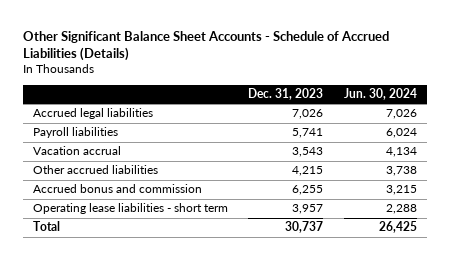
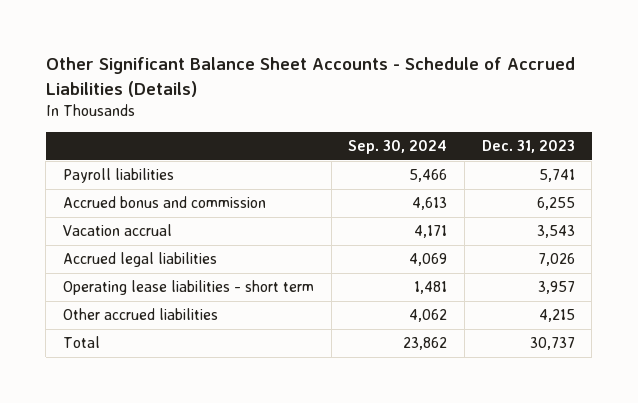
- | Dec. 31, 2023 | Jun. 30, 2024
+ | Sep. 30, 2024 | Dec. 31, 2023
moved down: Vacation accrual | 4,171 | 3,543
moved down: Accrued legal liabilities | 4,069 | 7,026
moved down: Other accrued liabilities | 4,062 | 4,215

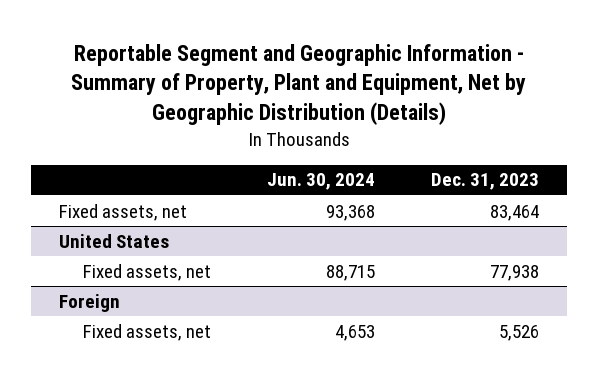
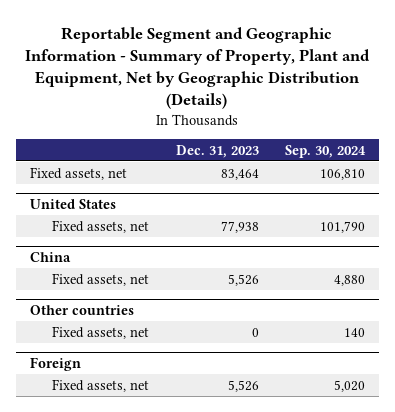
- | Jun. 30, 2024 | Dec. 31, 2023
+ | Dec. 31, 2023 | Sep. 30, 2024
+ China
+ Fixed assets, net | 5,526 | 4,880
+ Other countries
+ Fixed assets, net | 0 | 140

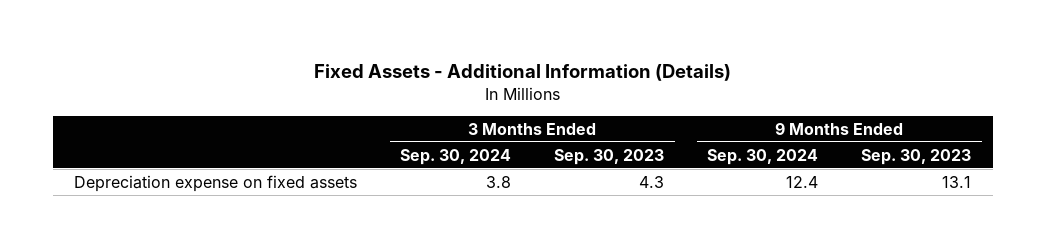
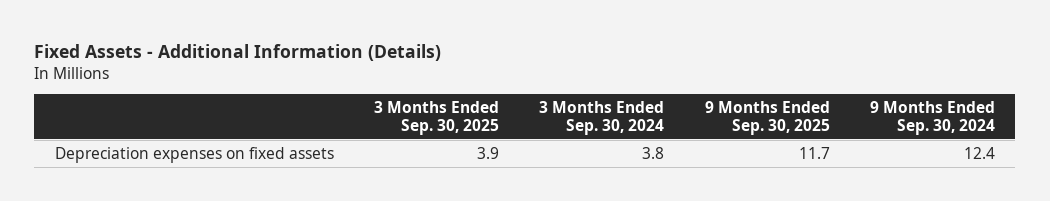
- | 3 Months Ended Sep. 30, 2024 | 3 Months Ended Sep. 30, 2023 | 9 Months Ended Sep. 30, 2024 | 9 Months Ended Sep. 30, 2023
+ | 3 Months Ended Sep. 30, 2025 | 3 Months Ended Sep. 30, 2024 | 9 Months Ended Sep. 30, 2025 | 9 Months Ended Sep. 30, 2024
- Depreciation expense on fixed assets | 3.8 | 4.3 | 12.4 | 13.1
+ Depreciation expenses on fixed assets | 3.9 | 3.8 | 11.7 | 12.4

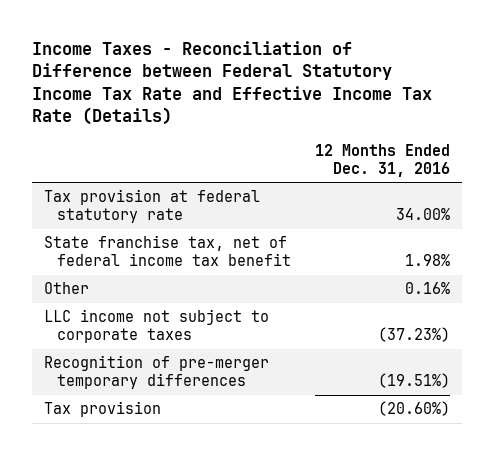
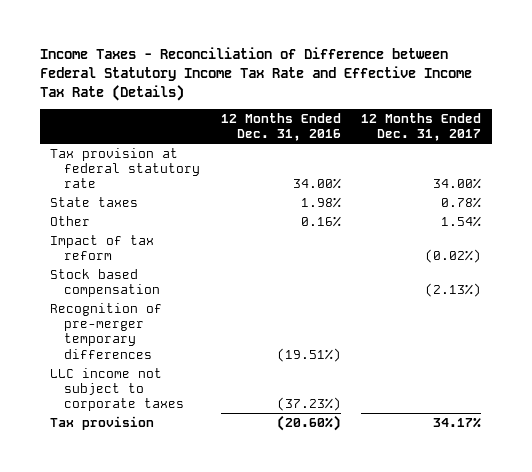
- | 12 Months Ended Dec. 31, 2016
+ | 12 Months Ended Dec. 31, 2016 | 12 Months Ended Dec. 31, 2017
- State franchise tax, net of federal income tax benefit | 1.98%
+ State taxes | 1.98% | 0.78%
+ Impact of tax reform | | (0.02%)
+ Stock based compensation | | (2.13%)
moved down: LLC income not subject to corporate taxes | (37.23%) |

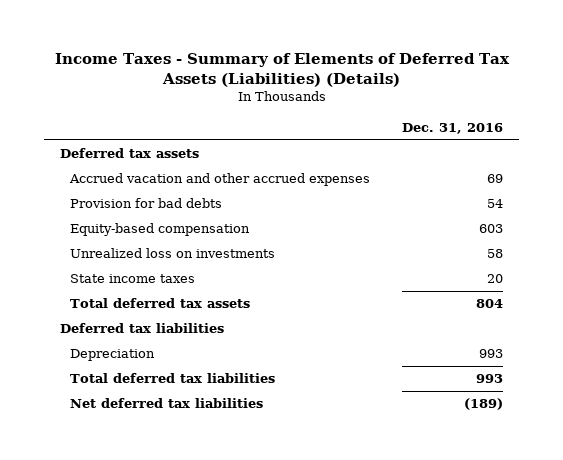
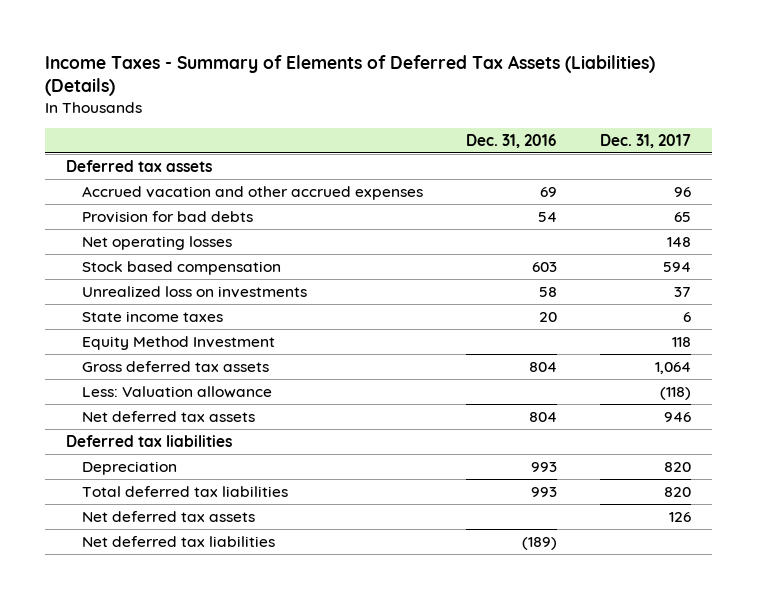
- | Dec. 31, 2016
+ | Dec. 31, 2016 | Dec. 31, 2017
- Equity-based compensation | 603
+ Net operating losses | | 148
+ Stock based compensation | 603 | 594
- Total deferred tax assets | 804
+ Equity Method Investment | | 118
+ Gross deferred tax assets | 804 | 1,064
+ Less: Valuation allowance | | (118)
+ Net deferred tax assets | 804 | 946
+ Net deferred tax assets | | 126

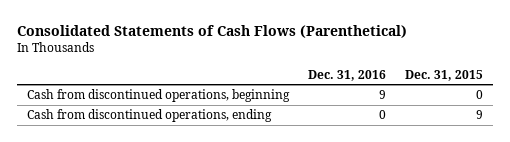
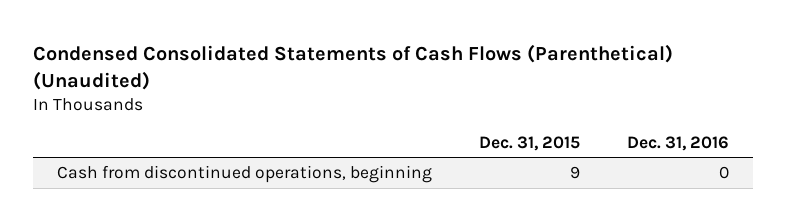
- Consolidated Statements of Cash Flows (Parenthetical)
+ Condensed Consolidated Statements of Cash Flows (Parenthetical) (Unaudited)
- | Dec. 31, 2016 | Dec. 31, 2015
+ | Dec. 31, 2015 | Dec. 31, 2016
- Cash from discontinued operations, beginning | 9 | 0
- Cash from discontinued operations, ending | 0 | 9
+ Cash from discontinued operations, beginning | 9 | 0

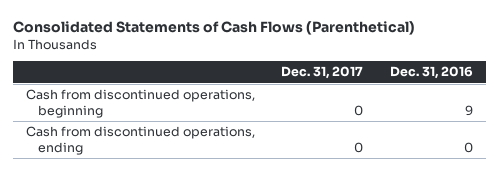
- Condensed Consolidated Statements of Cash Flows (Parenthetical) (Unaudited)
+ Consolidated Statements of Cash Flows (Parenthetical)
- | Dec. 31, 2015 | Dec. 31, 2016
+ | Dec. 31, 2017 | Dec. 31, 2016
- Cash from discontinued operations, beginning | 9 | 0
+ Cash from discontinued operations, beginning | 0 | 9
+ Cash from discontinued operations, ending | 0 | 0

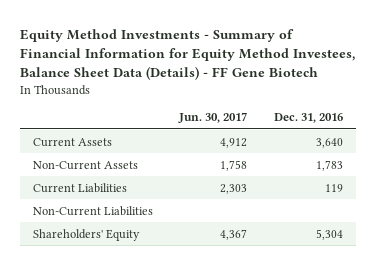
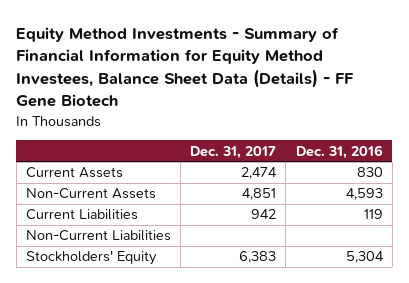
- | Jun. 30, 2017 | Dec. 31, 2016
+ | Dec. 31, 2017 | Dec. 31, 2016
- Current Assets | 4,912 | 3,640
- Non-Current Assets | 1,758 | 1,783
+ Current Assets | 2,474 | 830
+ Non-Current Assets | 4,851 | 4,593
- Shareholders' Equity | 4,367 | 5,304
+ Stockholders' Equity | 6,383 | 5,304

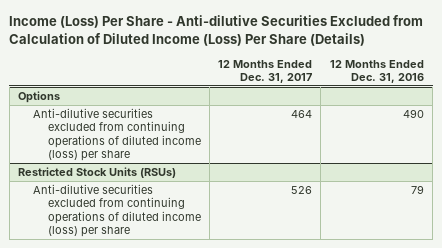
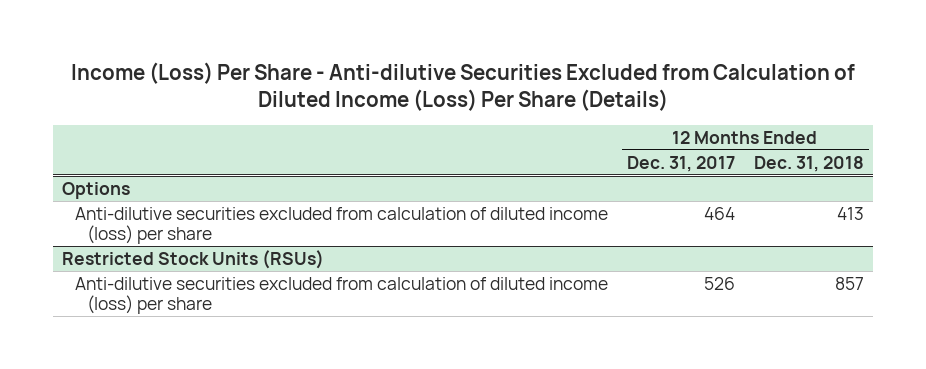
- | 12 Months Ended Dec. 31, 2017 | 12 Months Ended Dec. 31, 2016
+ | 12 Months Ended Dec. 31, 2017 | 12 Months Ended Dec. 31, 2018
@ Options
- Anti-dilutive securities excluded from continuing operations of diluted income (loss) per share | 464 | 490
+ Anti-dilutive securities excluded from calculation of diluted income (loss) per share | 464 | 413
@ Restricted Stock Units (RSUs)
- Anti-dilutive securities excluded from continuing operations of diluted income (loss) per share | 526 | 79
+ Anti-dilutive securities excluded from calculation of diluted income (loss) per share | 526 | 857

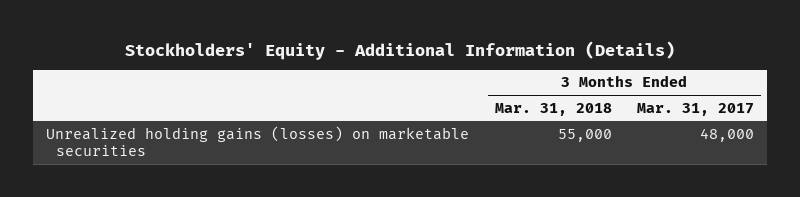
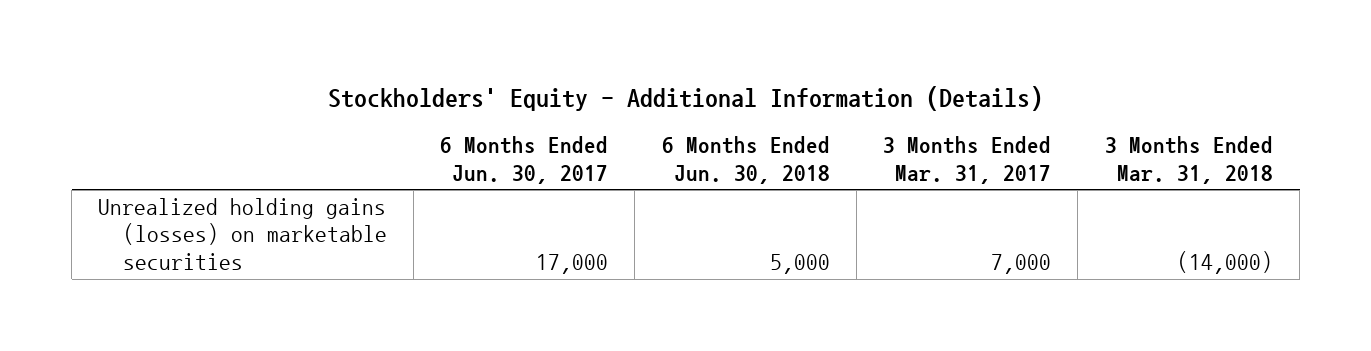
- | 3 Months Ended Mar. 31, 2018 | 3 Months Ended Mar. 31, 2017
+ | 6 Months Ended Jun. 30, 2017 | 6 Months Ended Jun. 30, 2018 | 3 Months Ended Mar. 31, 2017 | 3 Months Ended Mar. 31, 2018
- Unrealized holding gains (losses) on marketable securities | 55,000 | 48,000
+ Unrealized holding gains (losses) on marketable securities | 17,000 | 5,000 | 7,000 | (14,000)

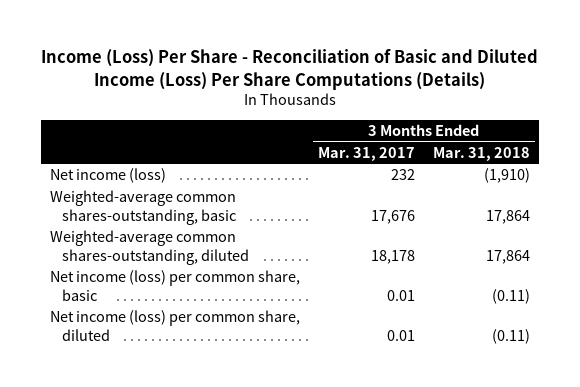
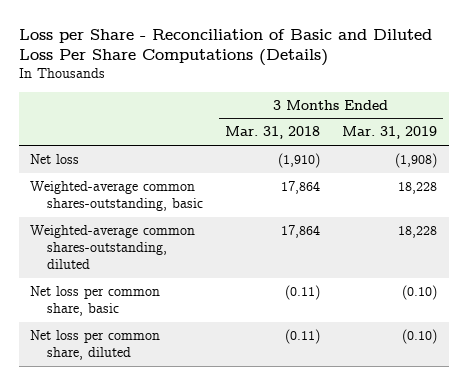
- Income (Loss) Per Share - Reconciliation of Basic and Diluted Income (Loss) Per Share Computations (Details)
+ Loss per Share - Reconciliation of Basic and Diluted Loss Per Share Computations (Details)
- | 3 Months Ended Mar. 31, 2017 | 3 Months Ended Mar. 31, 2018
+ | 3 Months Ended Mar. 31, 2018 | 3 Months Ended Mar. 31, 2019
- Net income (loss) | 232 | (1,910)
+ Net loss | (1,910) | (1,908)
- Net income (loss) per common share, basic | 0.01 | (0.11)
- Net income (loss) per common share, diluted | 0.01 | (0.11)
+ Net loss per common share, basic | (0.11) | (0.10)
+ Net loss per common share, diluted | (0.11) | (0.10)

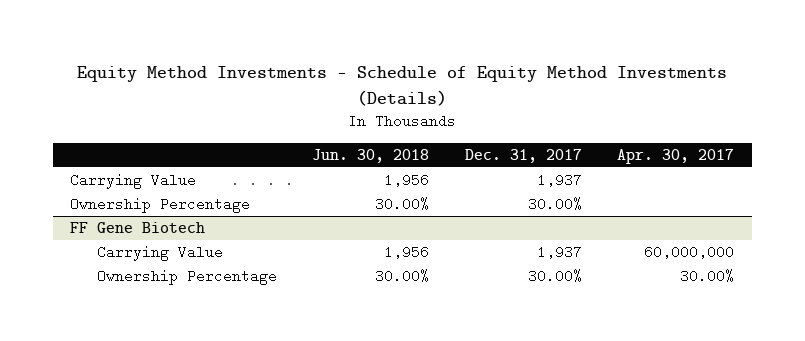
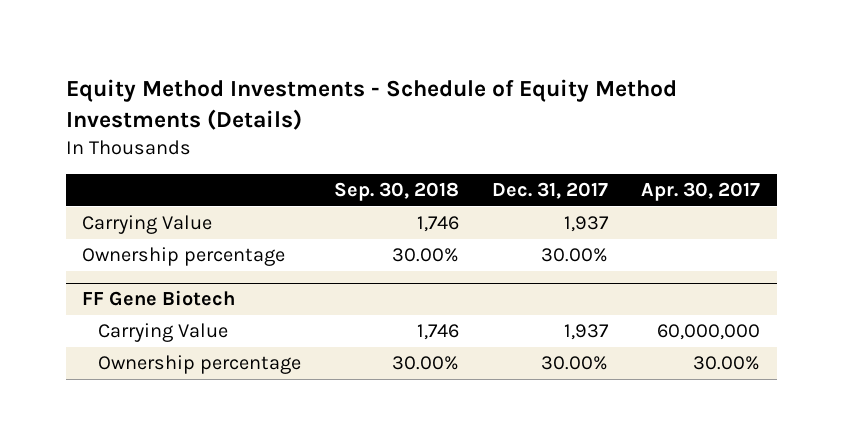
- | Jun. 30, 2018 | Dec. 31, 2017 | Apr. 30, 2017
+ | Sep. 30, 2018 | Dec. 31, 2017 | Apr. 30, 2017
- Ownership Percentage | 30.00% | 30.00% |
+ Ownership percentage | 30.00% | 30.00% |
@ FF Gene Biotech
- Ownership Percentage | 30.00% | 30.00% | 30.00%
+ Ownership percentage | 30.00% | 30.00% | 30.00%

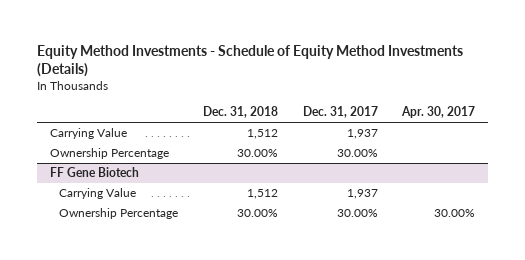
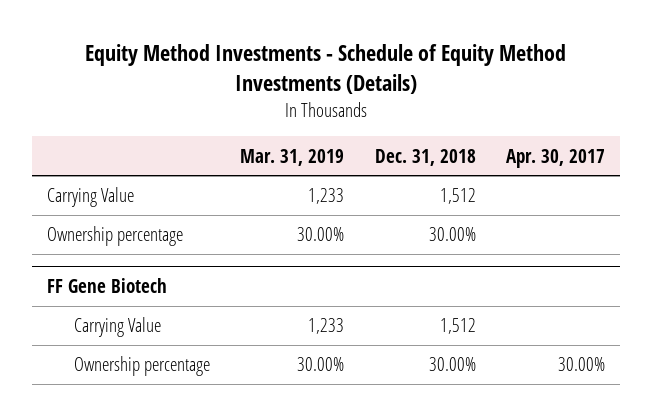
- | Dec. 31, 2018 | Dec. 31, 2017 | Apr. 30, 2017
+ | Mar. 31, 2019 | Dec. 31, 2018 | Apr. 30, 2017
- Ownership Percentage | 30.00% | 30.00% |
+ Ownership percentage | 30.00% | 30.00% |
@ FF Gene Biotech
- Ownership Percentage | 30.00% | 30.00% | 30.00%
+ Ownership percentage | 30.00% | 30.00% | 30.00%

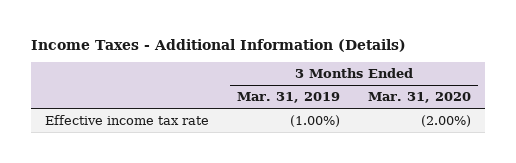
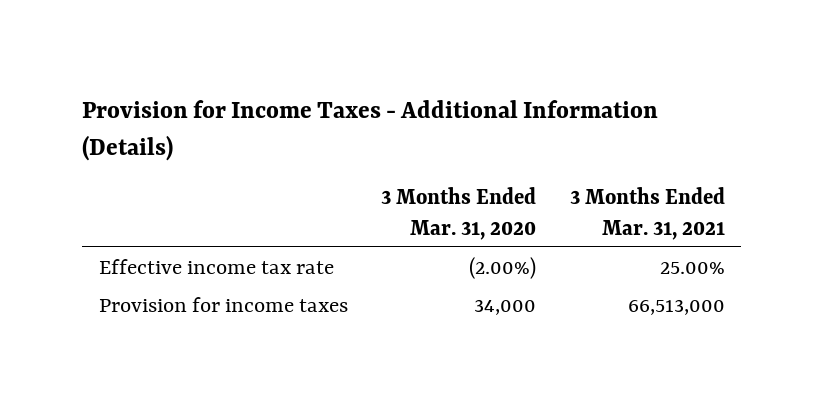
- Income Taxes - Additional Information (Details)
+ Provision for Income Taxes - Additional Information (Details)
- | 3 Months Ended Mar. 31, 2019 | 3 Months Ended Mar. 31, 2020
+ | 3 Months Ended Mar. 31, 2020 | 3 Months Ended Mar. 31, 2021
+ Provision for income taxes | 34,000 | 66,513,000

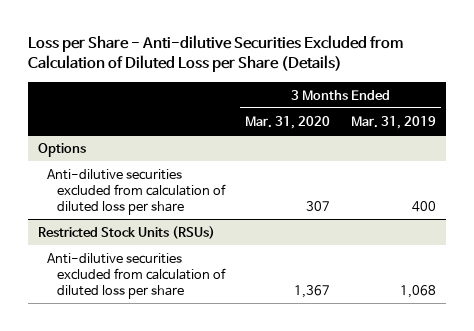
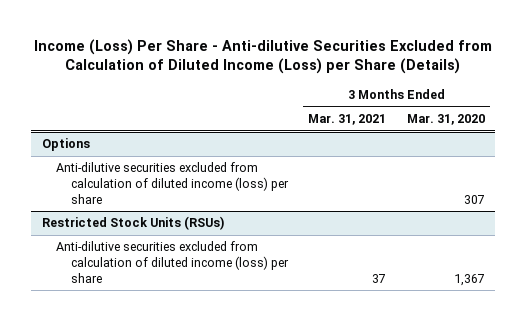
- Loss per Share - Anti-dilutive Securities Excluded from Calculation of Diluted Loss per Share (Details)
+ Income (Loss) Per Share - Anti-dilutive Securities Excluded from Calculation of Diluted Income (Loss) per Share (Details)
- | 3 Months Ended Mar. 31, 2020 | 3 Months Ended Mar. 31, 2019
+ | 3 Months Ended Mar. 31, 2021 | 3 Months Ended Mar. 31, 2020
@ Options
- Anti-dilutive securities excluded from calculation of diluted loss per share | 307 | 400
+ Anti-dilutive securities excluded from calculation of diluted income (loss) per share | | 307
@ Restricted Stock Units (RSUs)
- Anti-dilutive securities excluded from calculation of diluted loss per share | 1,367 | 1,068
+ Anti-dilutive securities excluded from calculation of diluted income (loss) per share | 37 | 1,367

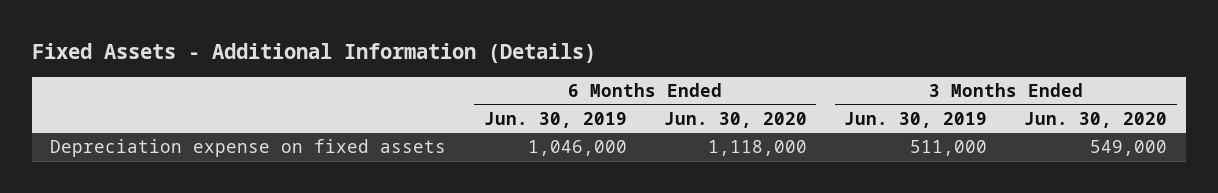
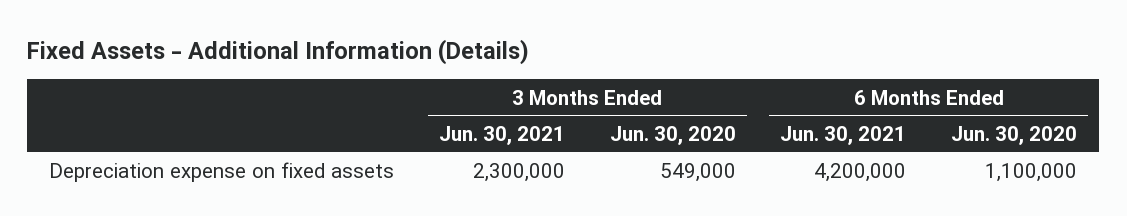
- | 6 Months Ended Jun. 30, 2019 | 6 Months Ended Jun. 30, 2020 | 3 Months Ended Jun. 30, 2019 | 3 Months Ended Jun. 30, 2020
+ | 3 Months Ended Jun. 30, 2021 | 3 Months Ended Jun. 30, 2020 | 6 Months Ended Jun. 30, 2021 | 6 Months Ended Jun. 30, 2020
- Depreciation expense on fixed assets | 1,046,000 | 1,118,000 | 511,000 | 549,000
+ Depreciation expense on fixed assets | 2,300,000 | 549,000 | 4,200,000 | 1,100,000

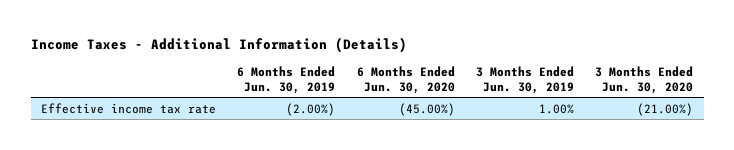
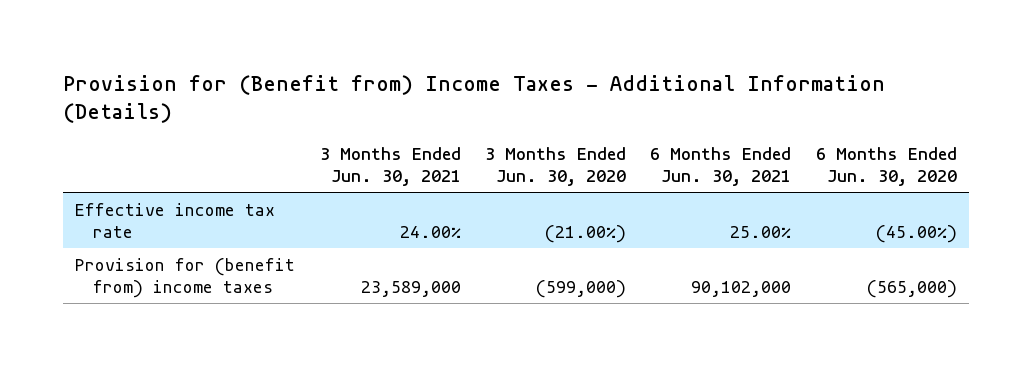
- Income Taxes - Additional Information (Details)
+ Provision for (Benefit from) Income Taxes - Additional Information (Details)
- | 6 Months Ended Jun. 30, 2019 | 6 Months Ended Jun. 30, 2020 | 3 Months Ended Jun. 30, 2019 | 3 Months Ended Jun. 30, 2020
+ | 3 Months Ended Jun. 30, 2021 | 3 Months Ended Jun. 30, 2020 | 6 Months Ended Jun. 30, 2021 | 6 Months Ended Jun. 30, 2020
+ Provision for (benefit from) income taxes | 23,589,000 | (599,000) | 90,102,000 | (565,000)

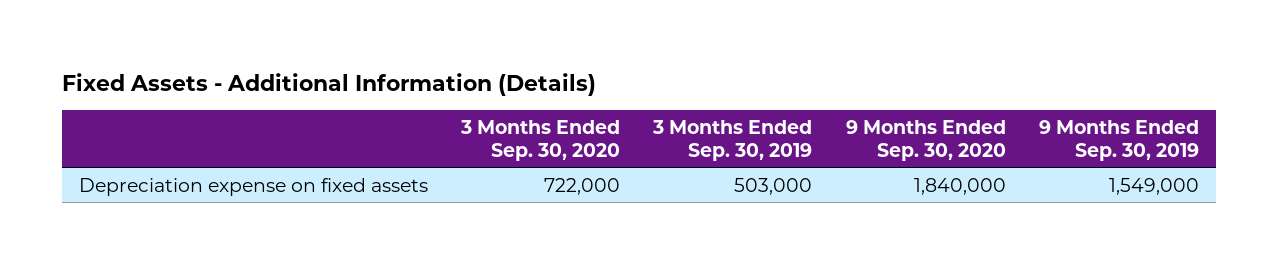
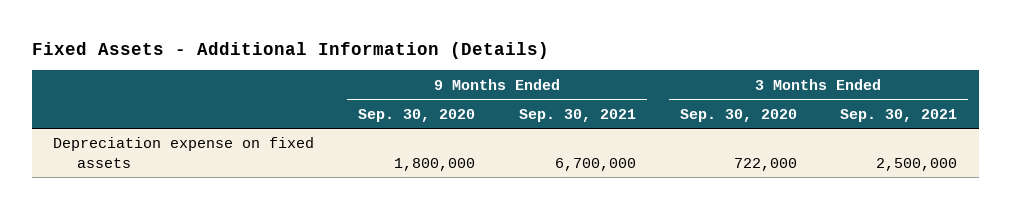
- | 3 Months Ended Sep. 30, 2020 | 3 Months Ended Sep. 30, 2019 | 9 Months Ended Sep. 30, 2020 | 9 Months Ended Sep. 30, 2019
+ | 9 Months Ended Sep. 30, 2020 | 9 Months Ended Sep. 30, 2021 | 3 Months Ended Sep. 30, 2020 | 3 Months Ended Sep. 30, 2021
- Depreciation expense on fixed assets | 722,000 | 503,000 | 1,840,000 | 1,549,000
+ Depreciation expense on fixed assets | 1,800,000 | 6,700,000 | 722,000 | 2,500,000

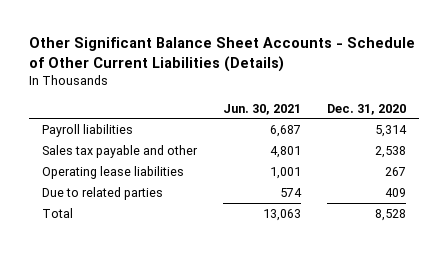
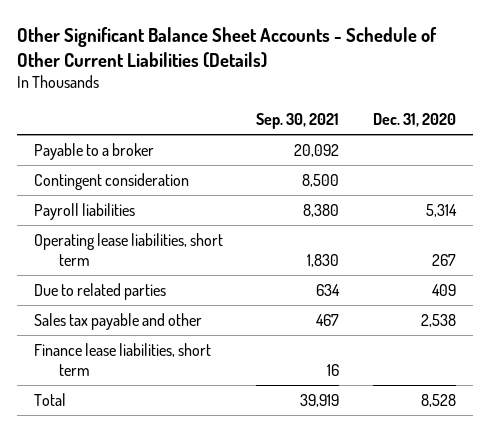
- | Jun. 30, 2021 | Dec. 31, 2020
+ | Sep. 30, 2021 | Dec. 31, 2020
+ Payable to a broker | 20,092 |
+ Contingent consideration | 8,500 |
- Operating lease liabilities | 1,001 | 267
+ Operating lease liabilities, short term | 1,830 | 267
moved down: Sales tax payable and other | 467 | 2,538
+ Finance lease liabilities, short term | 16 |

